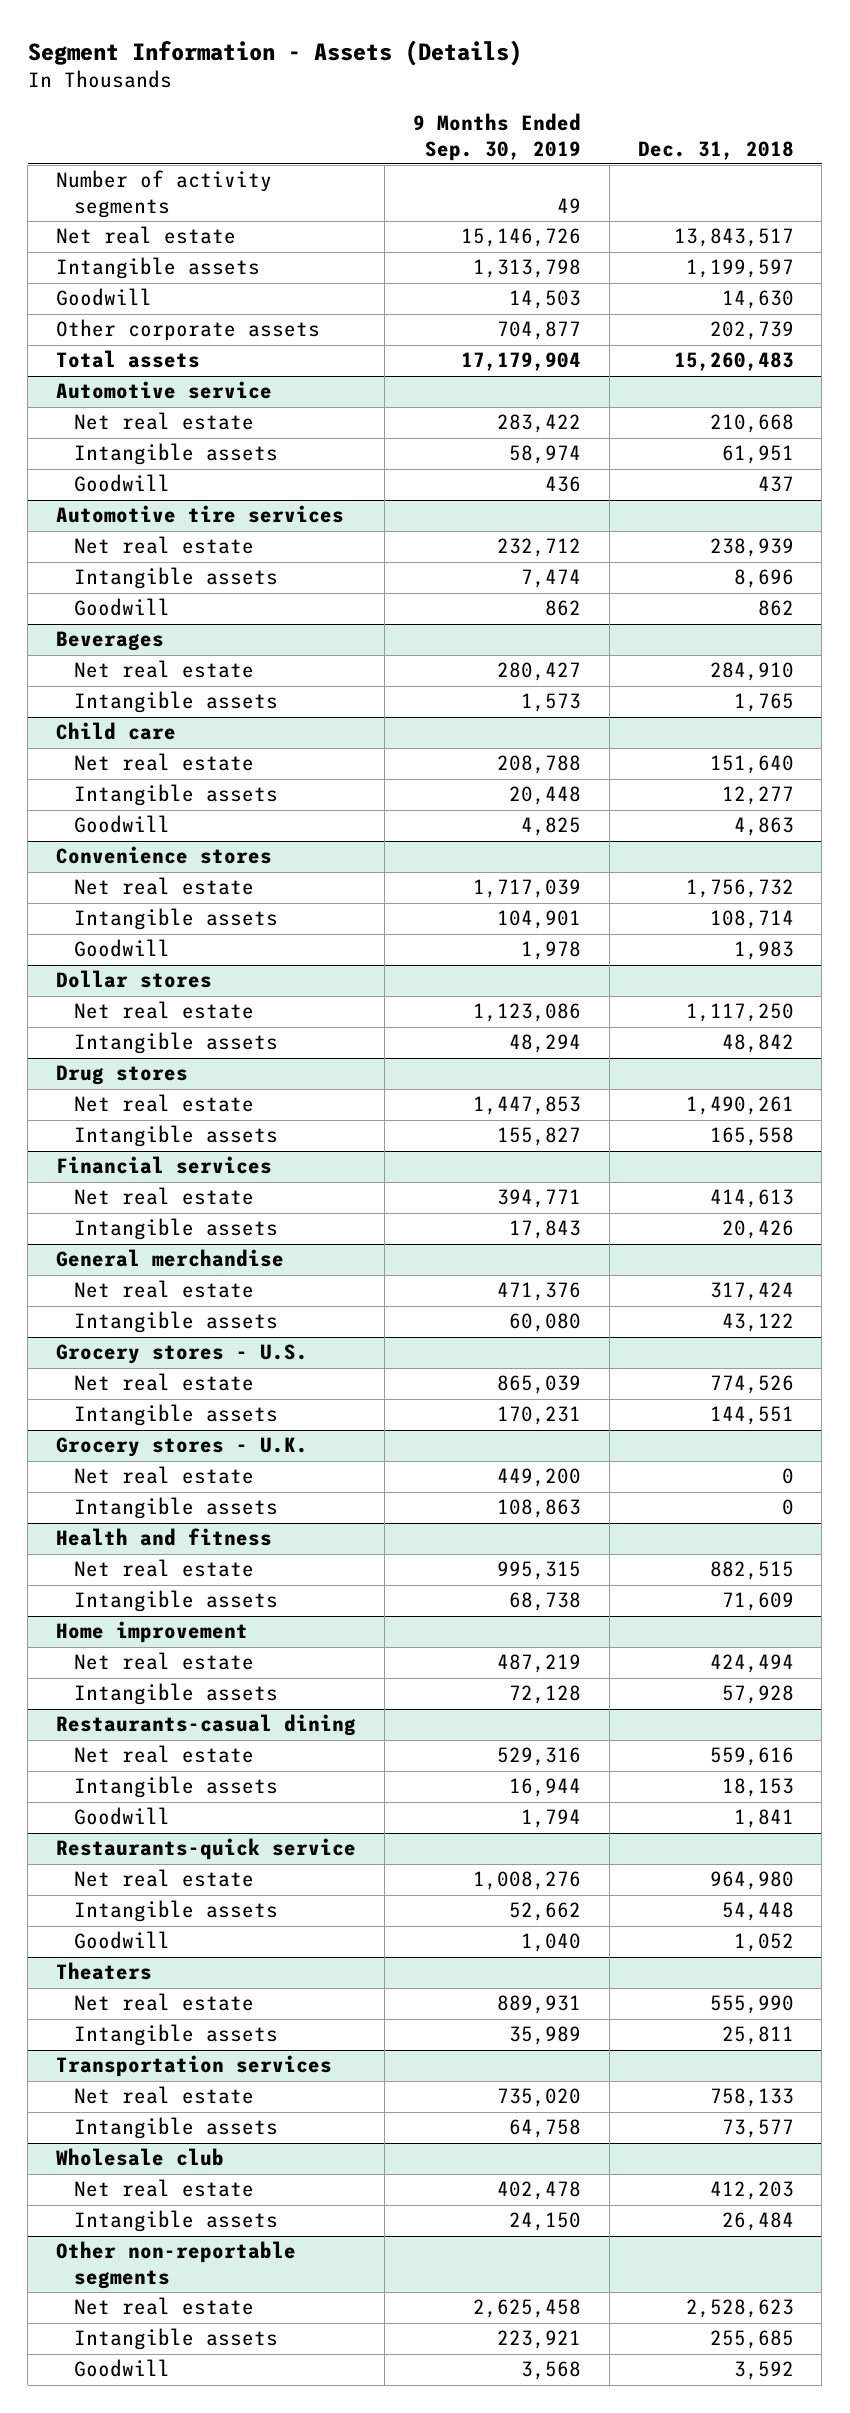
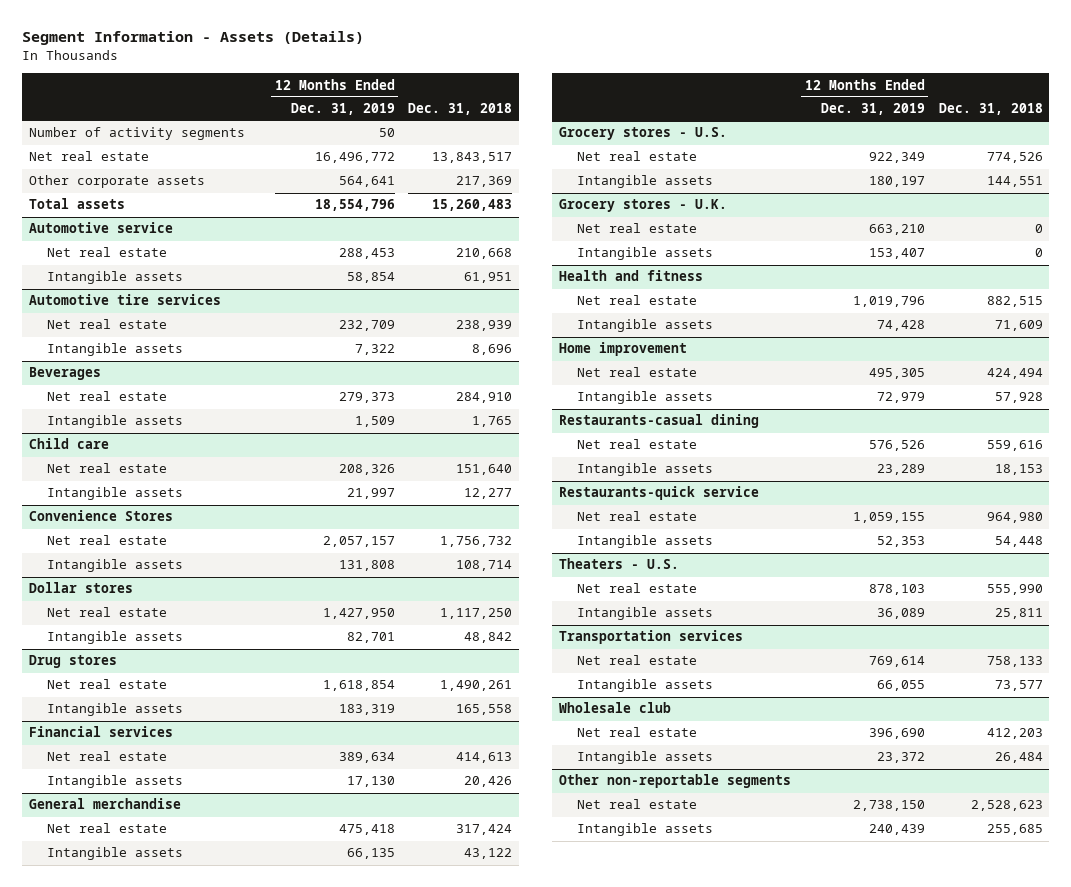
- | 9 Months Ended Sep. 30, 2019 | Dec. 31, 2018
+ | 12 Months Ended Dec. 31, 2019 | Dec. 31, 2018
- Intangible assets | 1,313,798 | 1,199,597
- Goodwill | 14,503 | 14,630
- Other corporate assets | 704,877 | 202,739
+ Other corporate assets | 564,641 | 217,369
@ Automotive service
- Goodwill | 436 | 437
@ Automotive tire services
- Goodwill | 862 | 862
@ Child care
- Goodwill | 4,825 | 4,863
- Convenience stores
+ Convenience Stores
- Goodwill | 1,978 | 1,983
@ Restaurants-casual dining
- Goodwill | 1,794 | 1,841
@ Restaurants-quick service
- Goodwill | 1,040 | 1,052
- Theaters
+ Theaters - U.S.
@ Other non-reportable segments
- Goodwill | 3,568 | 3,592

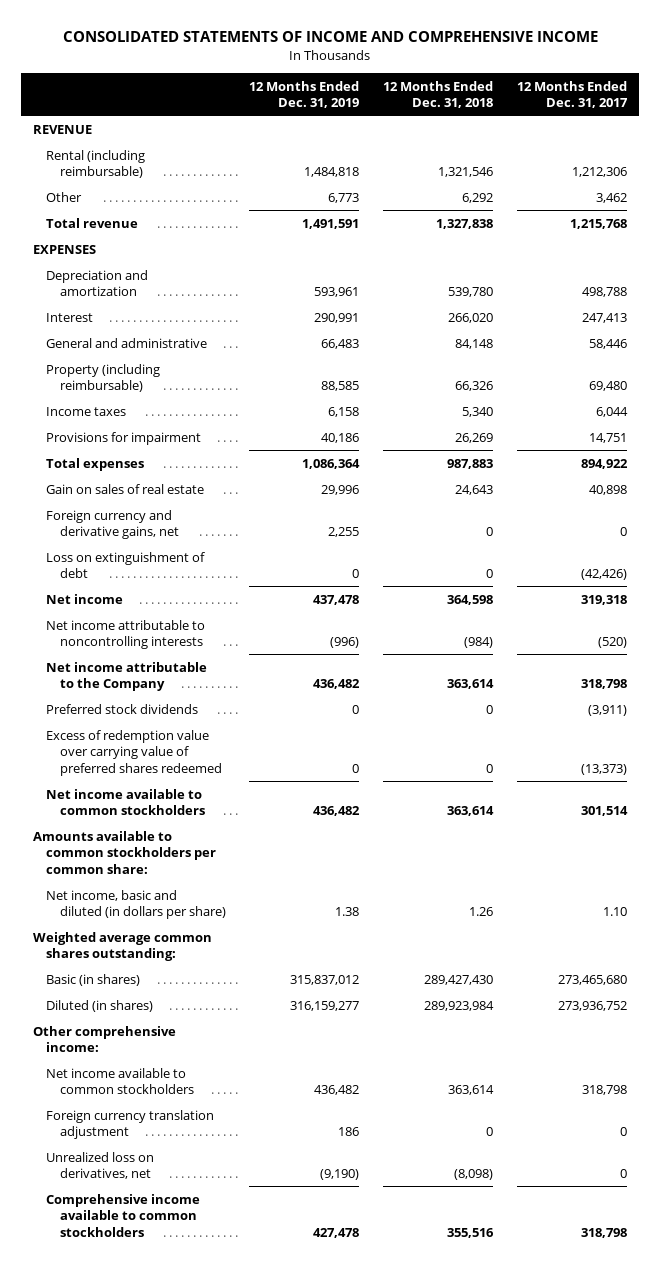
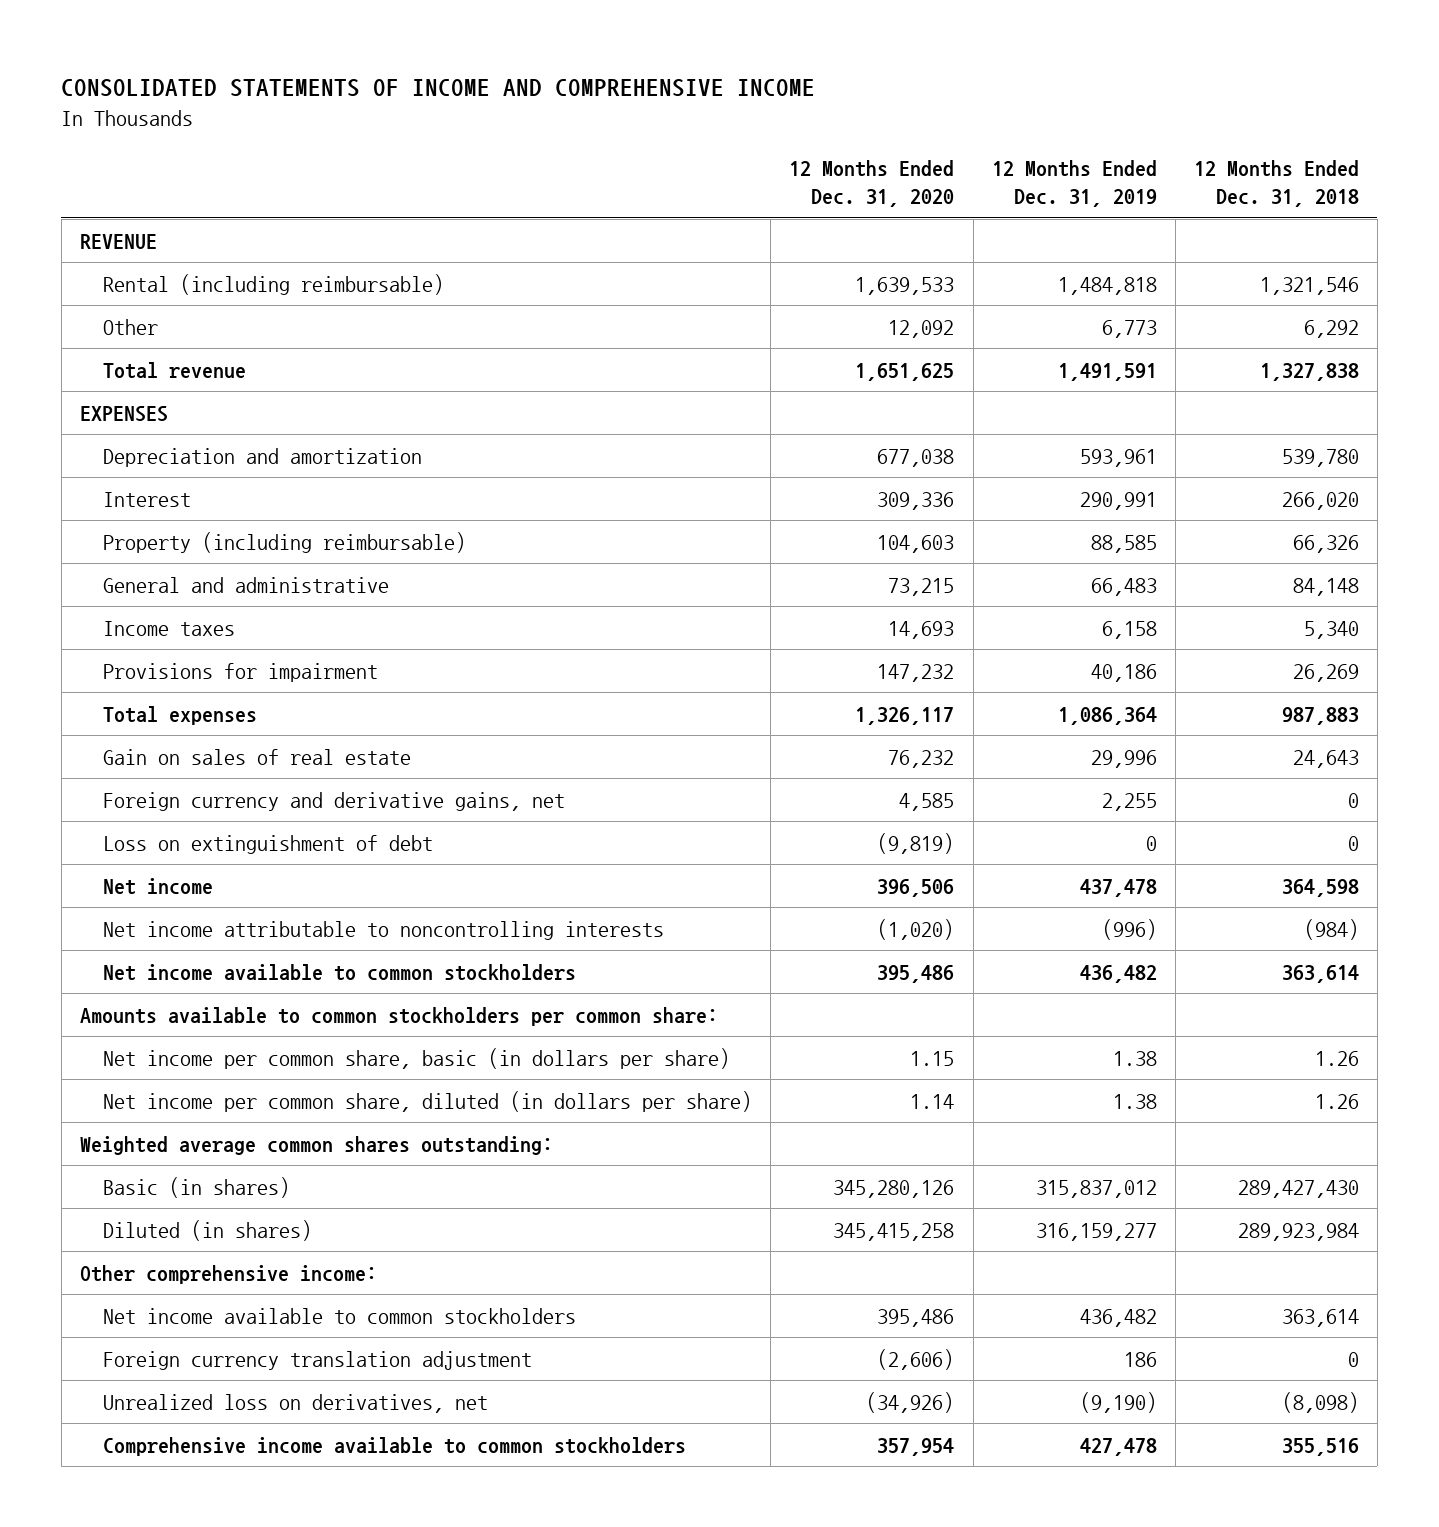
- | 12 Months Ended Dec. 31, 2019 | 12 Months Ended Dec. 31, 2018 | 12 Months Ended Dec. 31, 2017
+ | 12 Months Ended Dec. 31, 2020 | 12 Months Ended Dec. 31, 2019 | 12 Months Ended Dec. 31, 2018
moved down: General and administrative | 73,215 | 66,483 | 84,148
- Net income attributable to the Company | 436,482 | 363,614 | 318,798
- Preferred stock dividends | 0 | 0 | (3,911)
- Excess of redemption value over carrying value of preferred shares redeemed | 0 | 0 | (13,373)
- Net income, basic and diluted (in dollars per share) | 1.38 | 1.26 | 1.10
+ Net income per common share, basic (in dollars per share) | 1.15 | 1.38 | 1.26
+ Net income per common share, diluted (in dollars per share) | 1.14 | 1.38 | 1.26

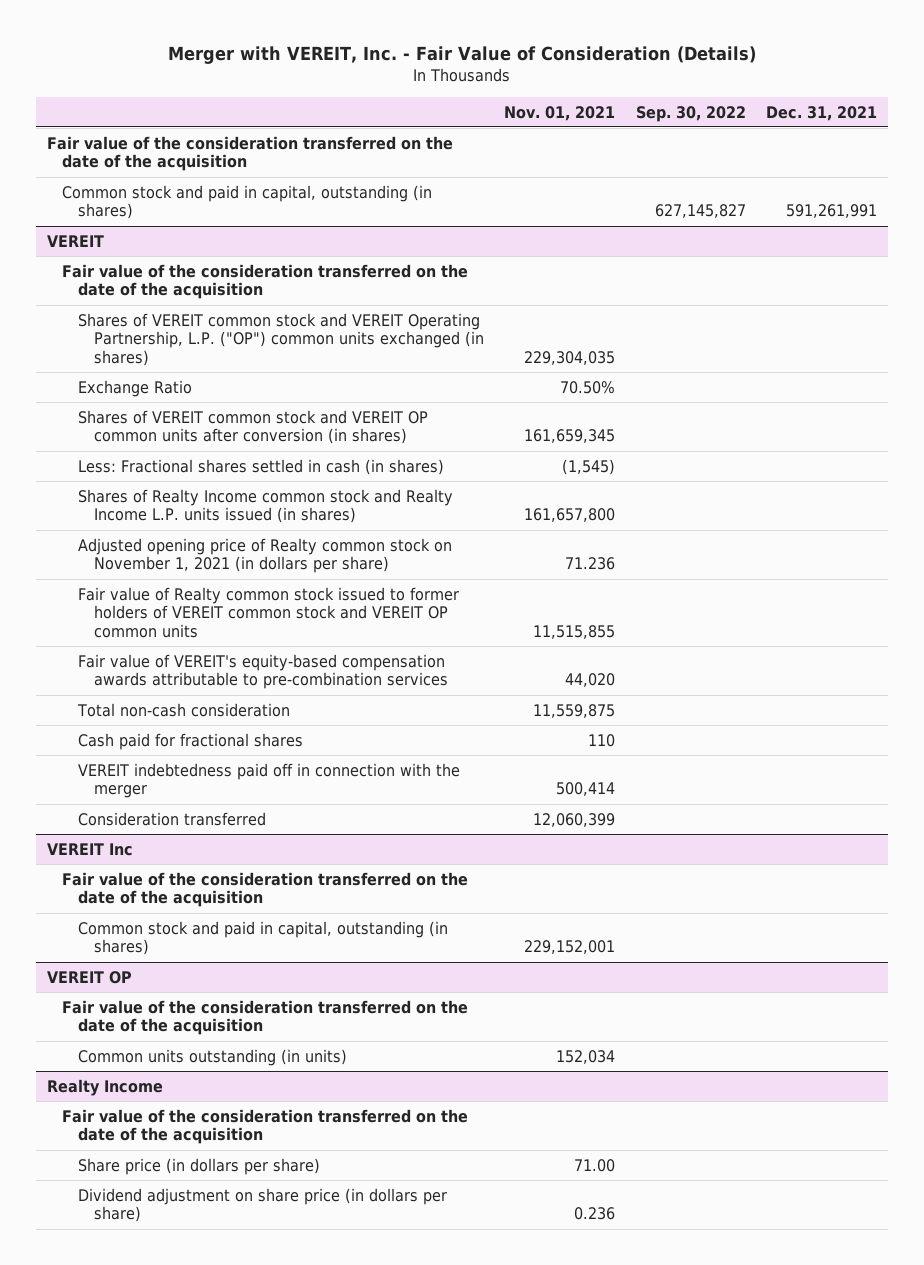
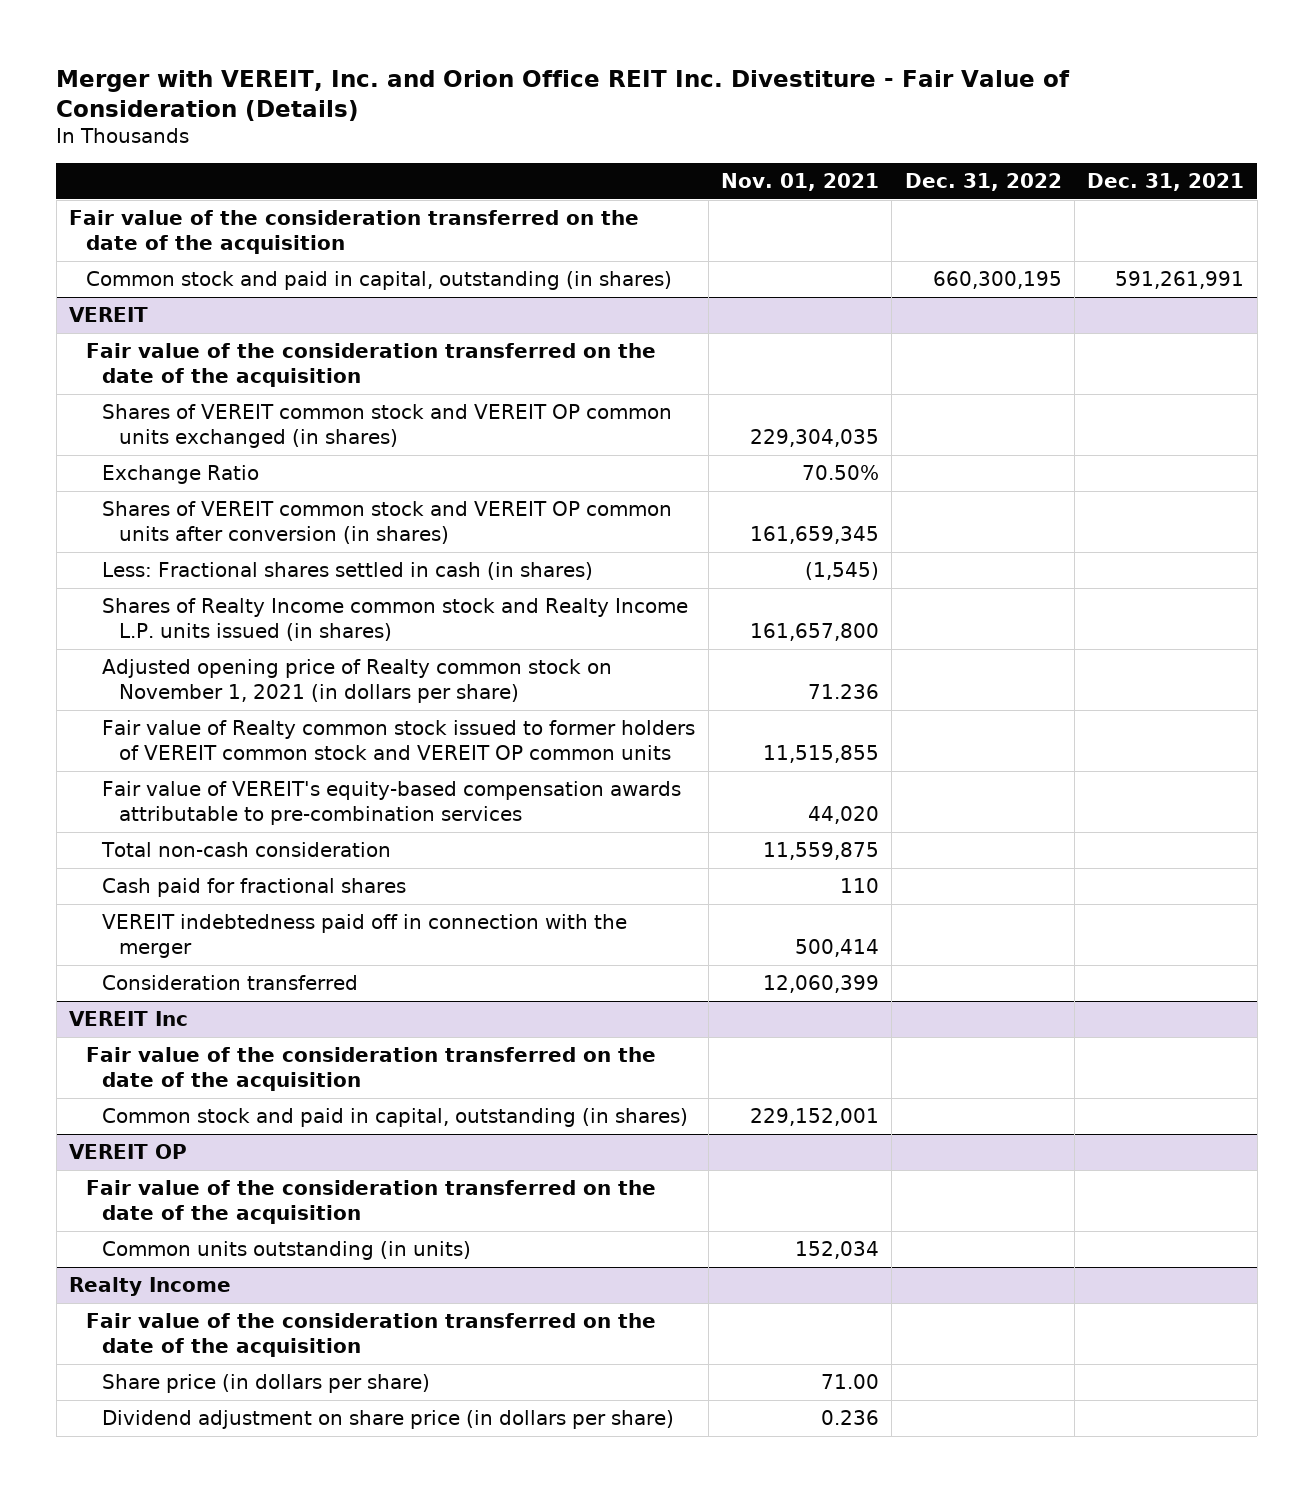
- Merger with VEREIT, Inc. - Fair Value of Consideration (Details)
+ Merger with VEREIT, Inc. and Orion Office REIT Inc. Divestiture - Fair Value of Consideration (Details)
- | Nov. 01, 2021 | Sep. 30, 2022 | Dec. 31, 2021
+ | Nov. 01, 2021 | Dec. 31, 2022 | Dec. 31, 2021
@ VEREIT
- Shares of VEREIT common stock and VEREIT Operating Partnership, L.P. ("OP") common units exchanged (in shares) | 229,304,035 | |
+ Shares of VEREIT common stock and VEREIT OP common units exchanged (in shares) | 229,304,035 | |

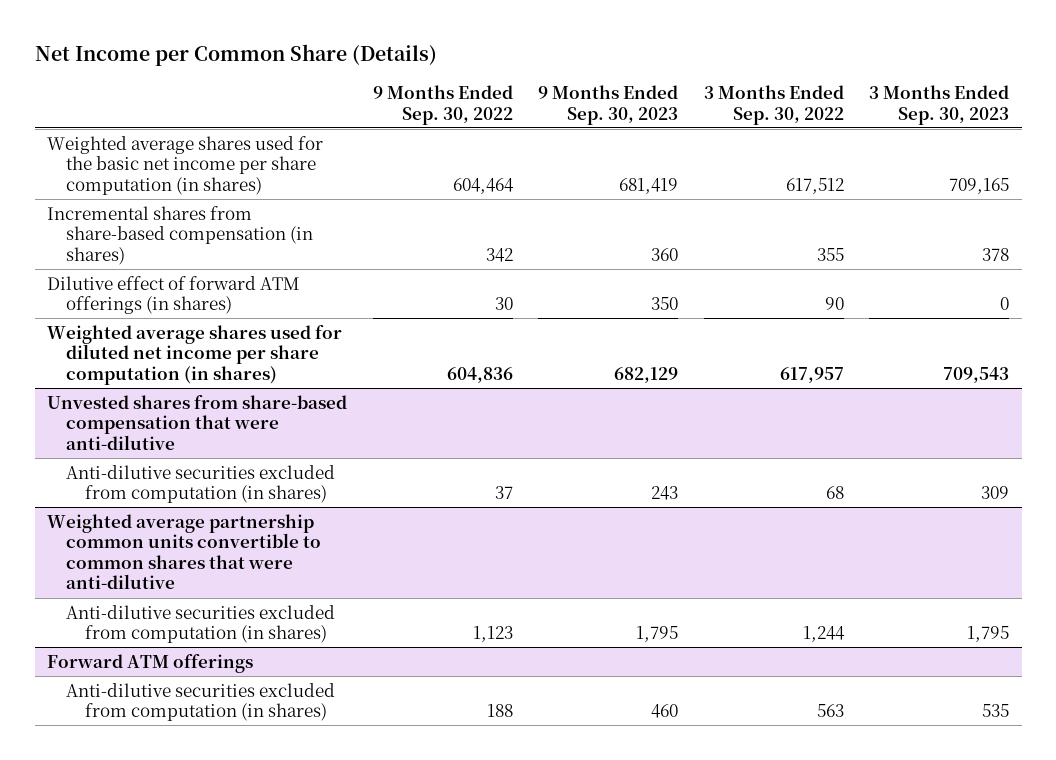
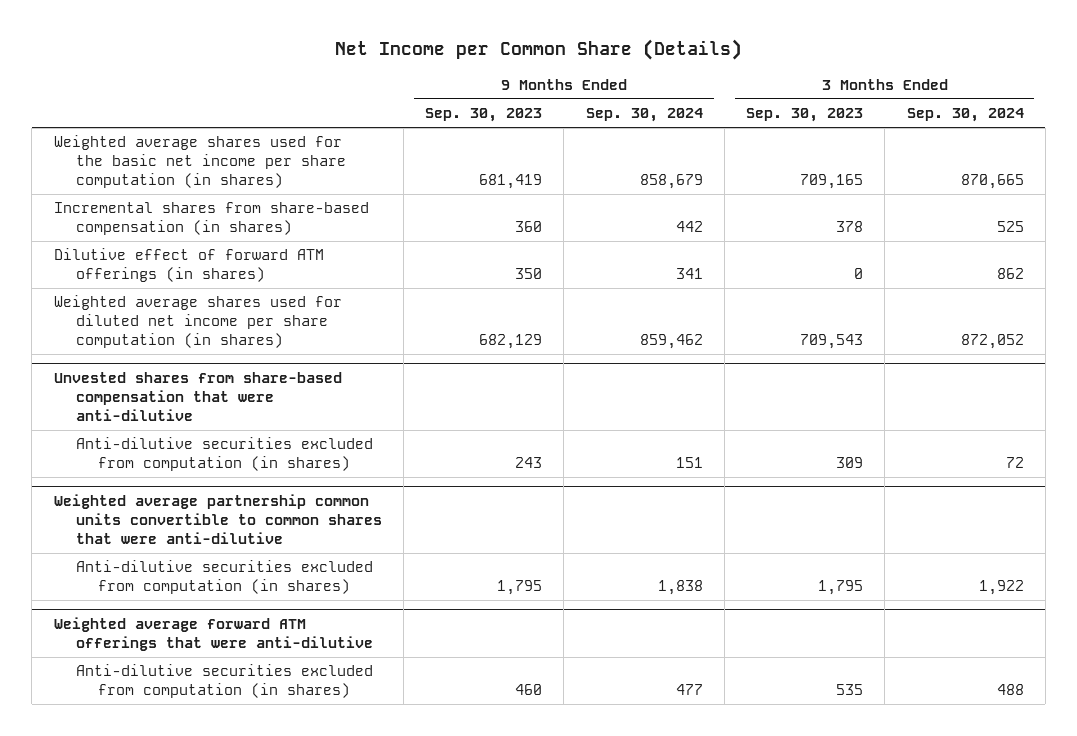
- | 9 Months Ended Sep. 30, 2022 | 9 Months Ended Sep. 30, 2023 | 3 Months Ended Sep. 30, 2022 | 3 Months Ended Sep. 30, 2023
+ | 9 Months Ended Sep. 30, 2023 | 9 Months Ended Sep. 30, 2024 | 3 Months Ended Sep. 30, 2023 | 3 Months Ended Sep. 30, 2024
- Forward ATM offerings
+ Weighted average forward ATM offerings that were anti-dilutive

